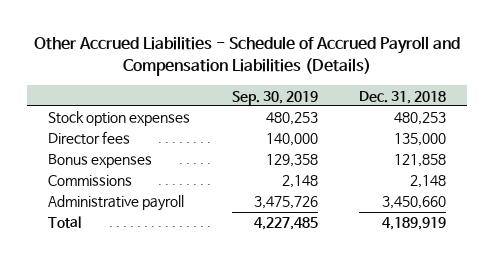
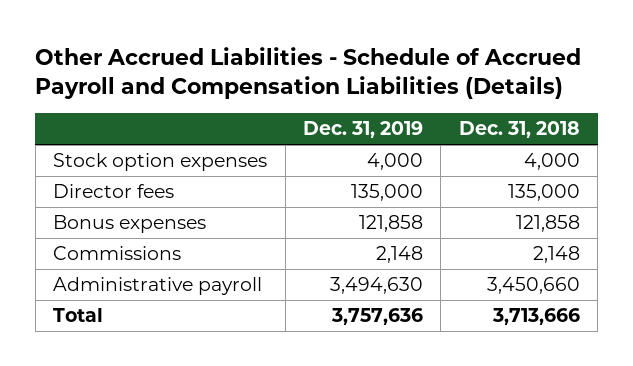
- | Sep. 30, 2019 | Dec. 31, 2018
+ | Dec. 31, 2019 | Dec. 31, 2018
- Stock option expenses | 480,253 | 480,253
+ Stock option expenses | 4,000 | 4,000
- Total | 4,227,485 | 4,189,919
+ Total | 3,757,636 | 3,713,666

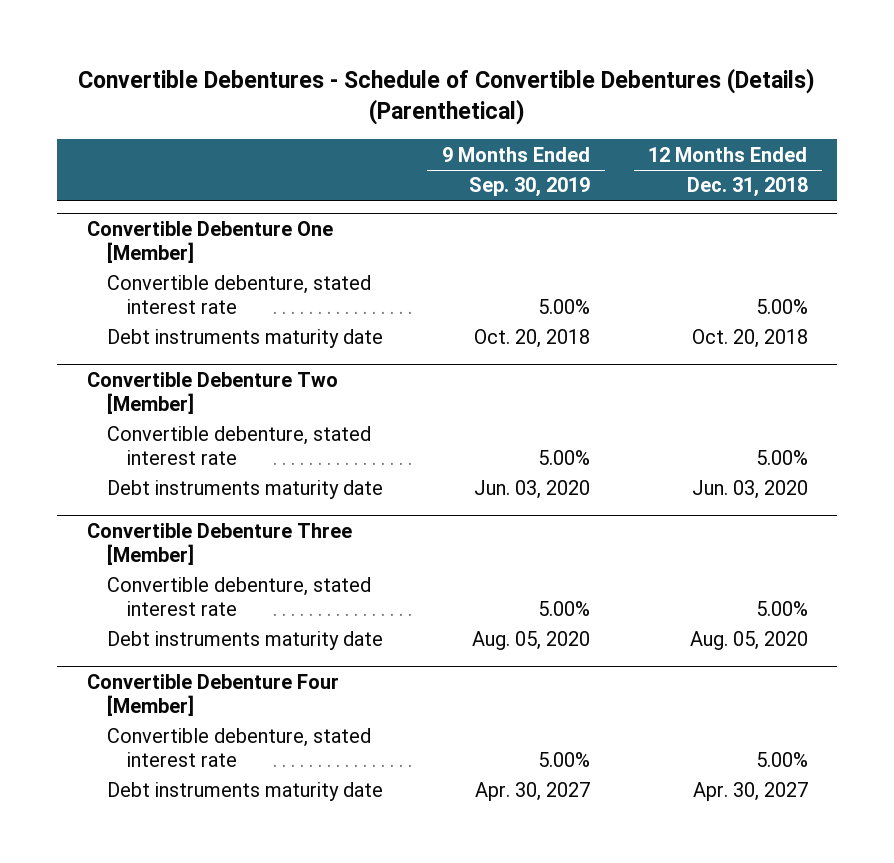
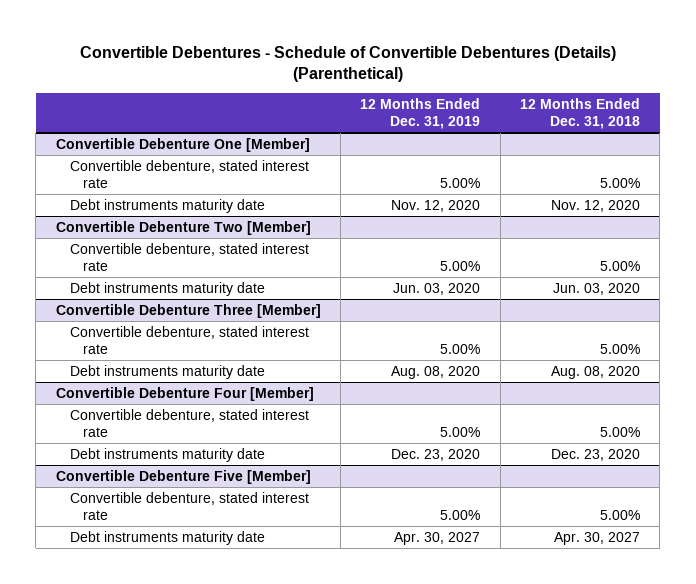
- | 9 Months Ended Sep. 30, 2019 | 12 Months Ended Dec. 31, 2018
+ | 12 Months Ended Dec. 31, 2019 | 12 Months Ended Dec. 31, 2018
@ Convertible Debenture One [Member]
- Debt instruments maturity date | Oct. 20, 2018 | Oct. 20, 2018
+ Debt instruments maturity date | Nov. 12, 2020 | Nov. 12, 2020
@ Convertible Debenture Three [Member]
- Debt instruments maturity date | Aug. 05, 2020 | Aug. 05, 2020
+ Debt instruments maturity date | Aug. 08, 2020 | Aug. 08, 2020
@ Convertible Debenture Four [Member]
+ Debt instruments maturity date | Dec. 23, 2020 | Dec. 23, 2020
+ Convertible Debenture Five [Member]
+ Convertible debenture, stated interest rate | 5.00% | 5.00%

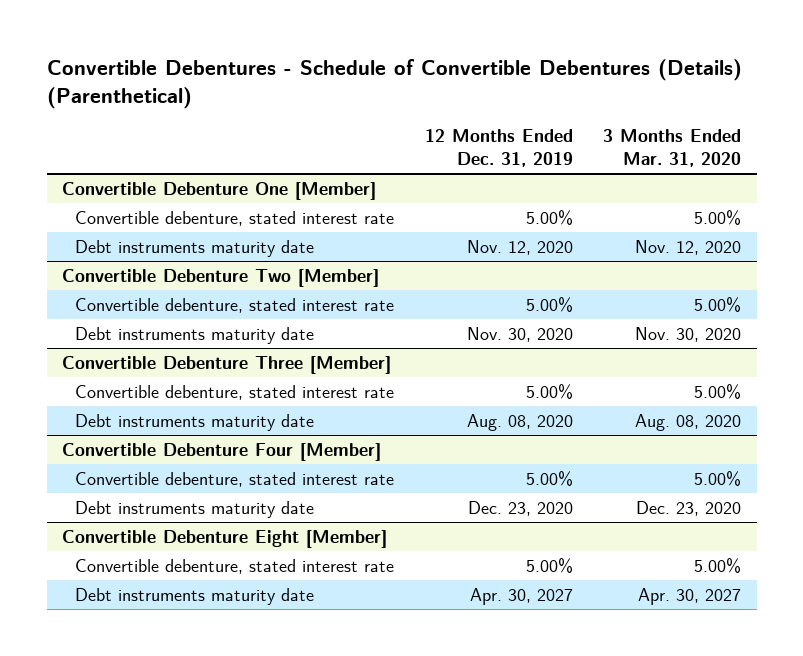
- | 12 Months Ended Dec. 31, 2019 | 12 Months Ended Dec. 31, 2018
+ | 12 Months Ended Dec. 31, 2019 | 3 Months Ended Mar. 31, 2020
@ Convertible Debenture Two [Member]
- Debt instruments maturity date | Jun. 03, 2020 | Jun. 03, 2020
+ Debt instruments maturity date | Nov. 30, 2020 | Nov. 30, 2020
- Convertible Debenture Five [Member]
+ Convertible Debenture Eight [Member]

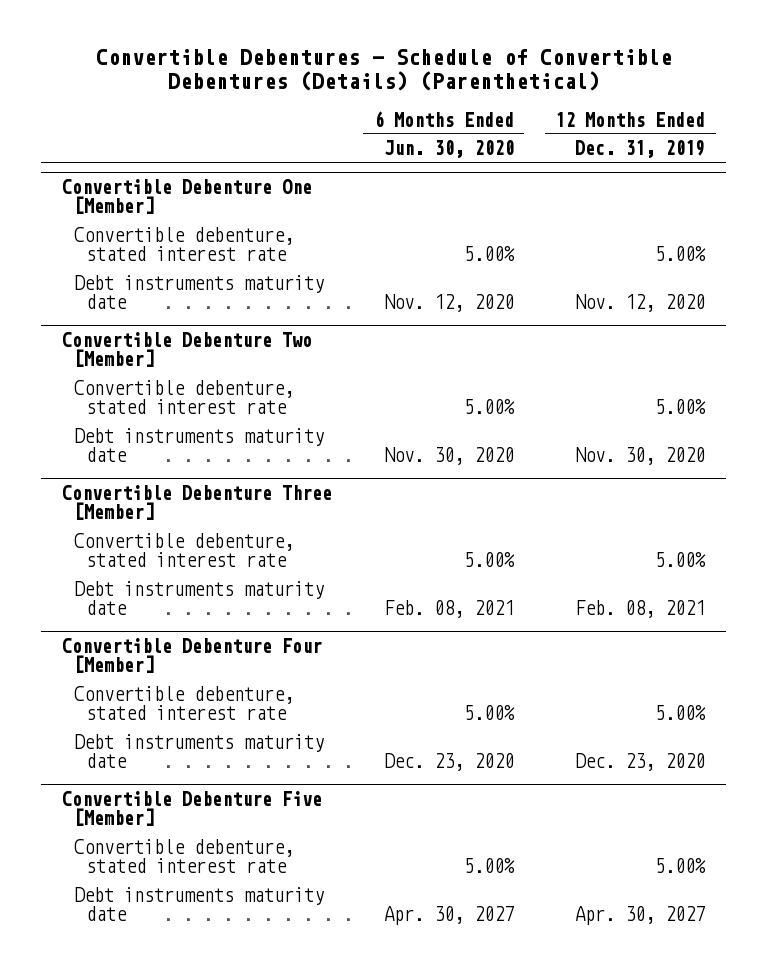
- | 12 Months Ended Dec. 31, 2019 | 3 Months Ended Mar. 31, 2020
+ | 6 Months Ended Jun. 30, 2020 | 12 Months Ended Dec. 31, 2019
@ Convertible Debenture Three [Member]
- Debt instruments maturity date | Aug. 08, 2020 | Aug. 08, 2020
+ Debt instruments maturity date | Feb. 08, 2021 | Feb. 08, 2021
- Convertible Debenture Eight [Member]
+ Convertible Debenture Five [Member]

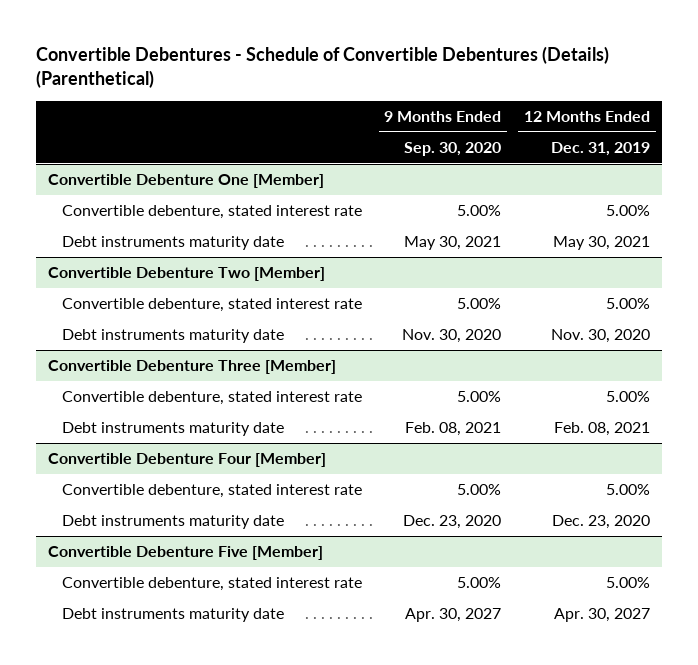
- | 6 Months Ended Jun. 30, 2020 | 12 Months Ended Dec. 31, 2019
+ | 9 Months Ended Sep. 30, 2020 | 12 Months Ended Dec. 31, 2019
@ Convertible Debenture One [Member]
- Debt instruments maturity date | Nov. 12, 2020 | Nov. 12, 2020
+ Debt instruments maturity date | May 30, 2021 | May 30, 2021

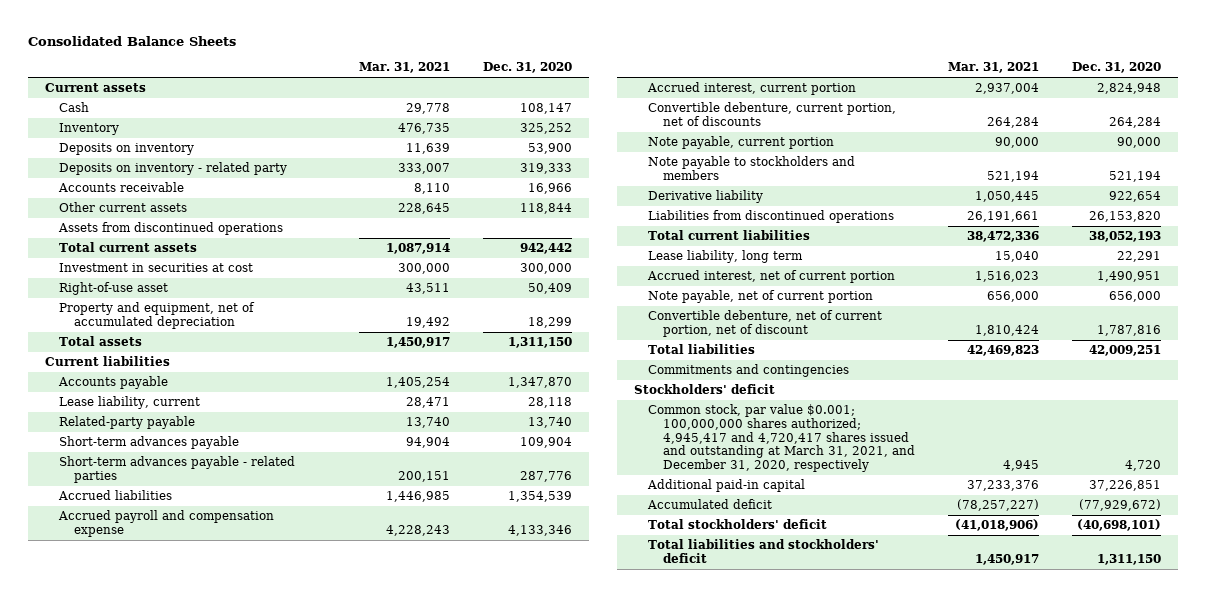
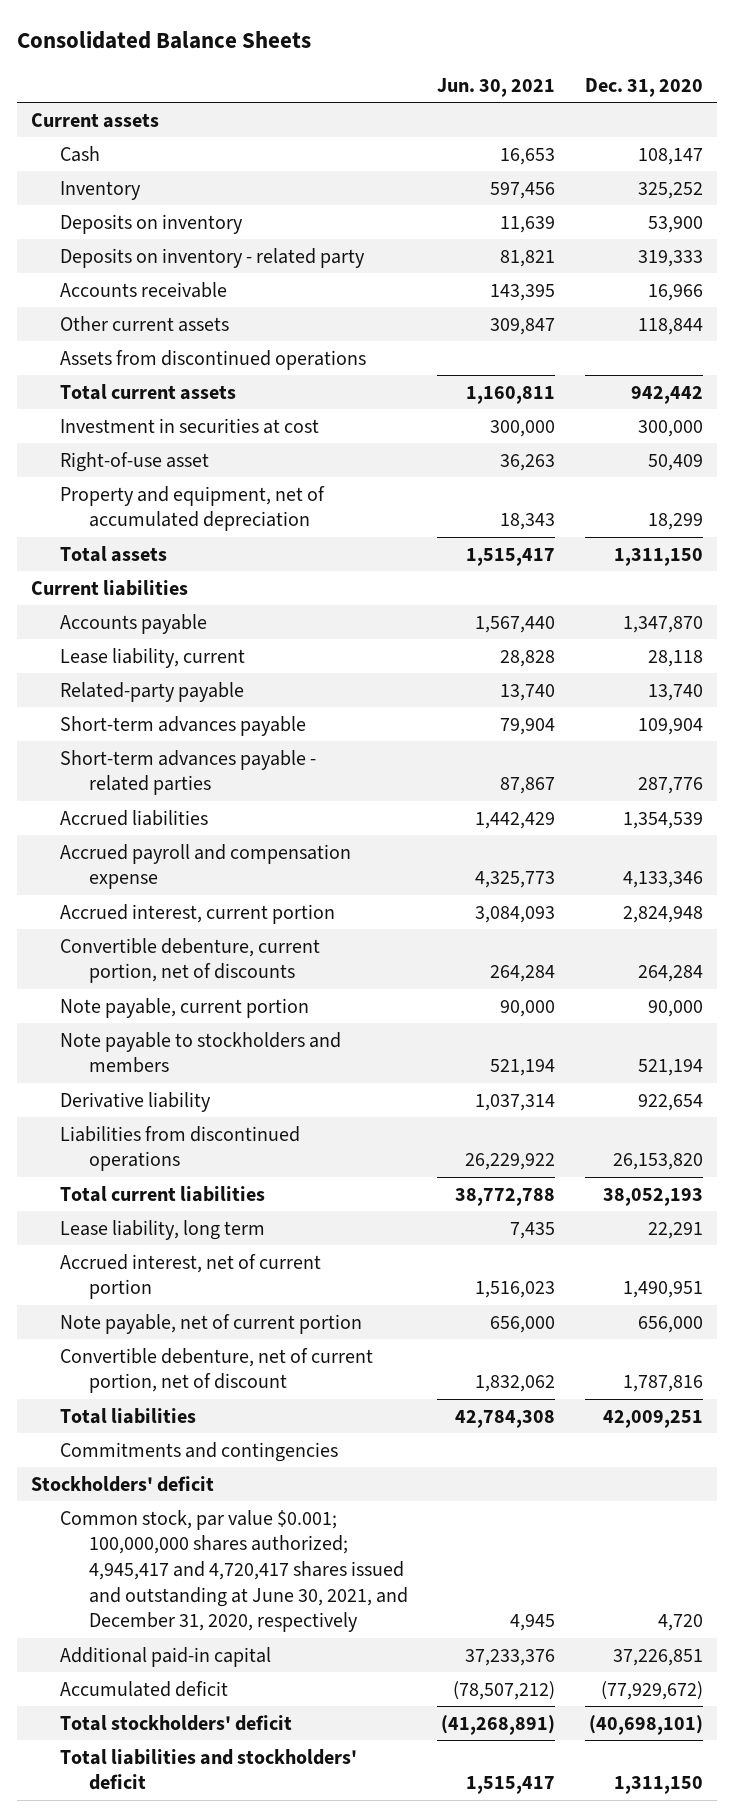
- | Mar. 31, 2021 | Dec. 31, 2020
+ | Jun. 30, 2021 | Dec. 31, 2020
- Common stock, par value $0.001; 100,000,000 shares authorized; 4,945,417 and 4,720,417 shares issued and outstanding at March 31, 2021, and December 31, 2020, respectively | 4,945 | 4,720
+ Common stock, par value $0.001; 100,000,000 shares authorized; 4,945,417 and 4,720,417 shares issued and outstanding at June 30, 2021, and December 31, 2020, respectively | 4,945 | 4,720

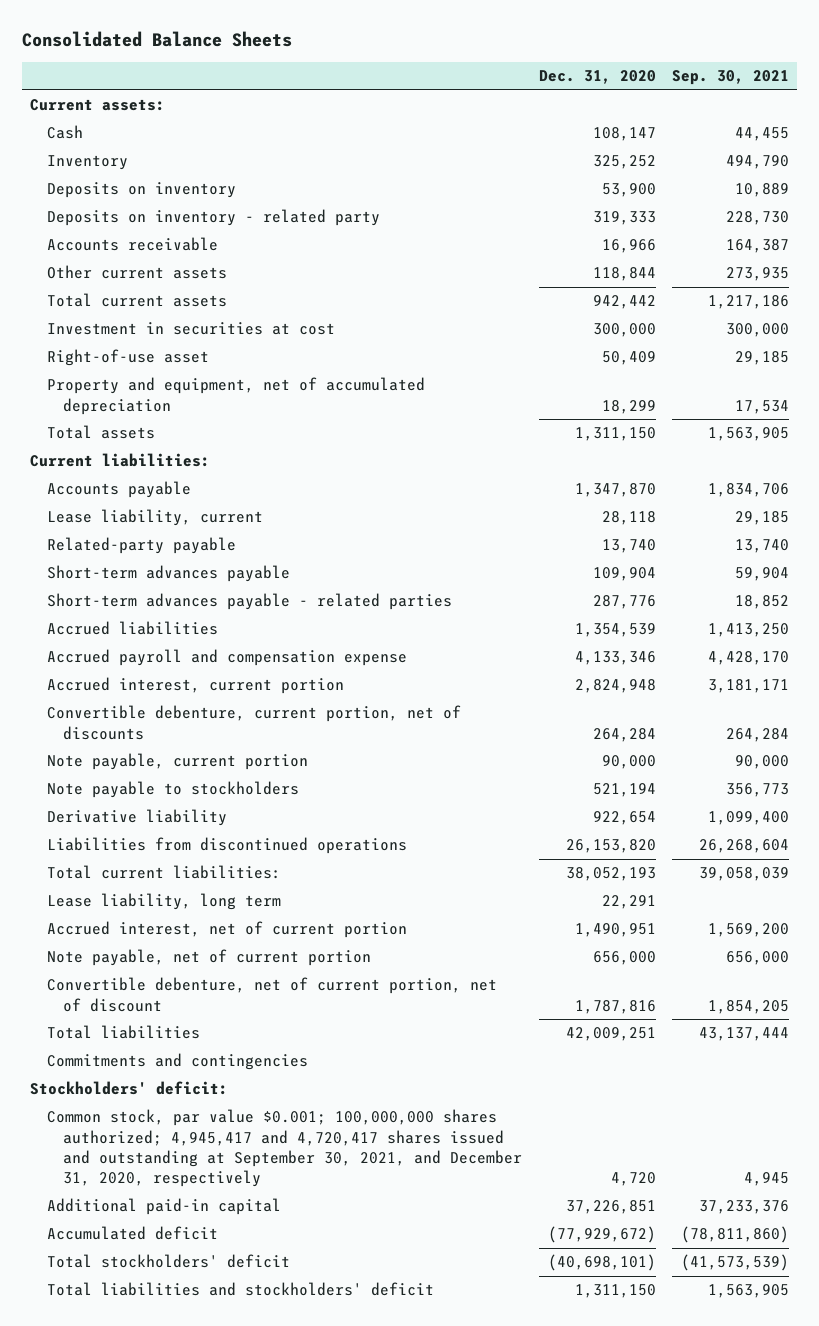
- | Jun. 30, 2021 | Dec. 31, 2020
+ | Dec. 31, 2020 | Sep. 30, 2021
- Current assets
+ Current assets:
- Assets from discontinued operations
- Current liabilities
+ Current liabilities:
- Note payable to stockholders and members | 521,194 | 521,194
+ Note payable to stockholders | 521,194 | 356,773
- Total current liabilities | 38,772,788 | 38,052,193
+ Total current liabilities: | 38,052,193 | 39,058,039
- Stockholders' deficit
- Common stock, par value $0.001; 100,000,000 shares authorized; 4,945,417 and 4,720,417 shares issued and outstanding at June 30, 2021, and December 31, 2020, respectively | 4,945 | 4,720
+ Stockholders' deficit:
+ Common stock, par value $0.001; 100,000,000 shares authorized; 4,945,417 and 4,720,417 shares issued and outstanding at September 30, 2021, and December 31, 2020, respectively | 4,720 | 4,945

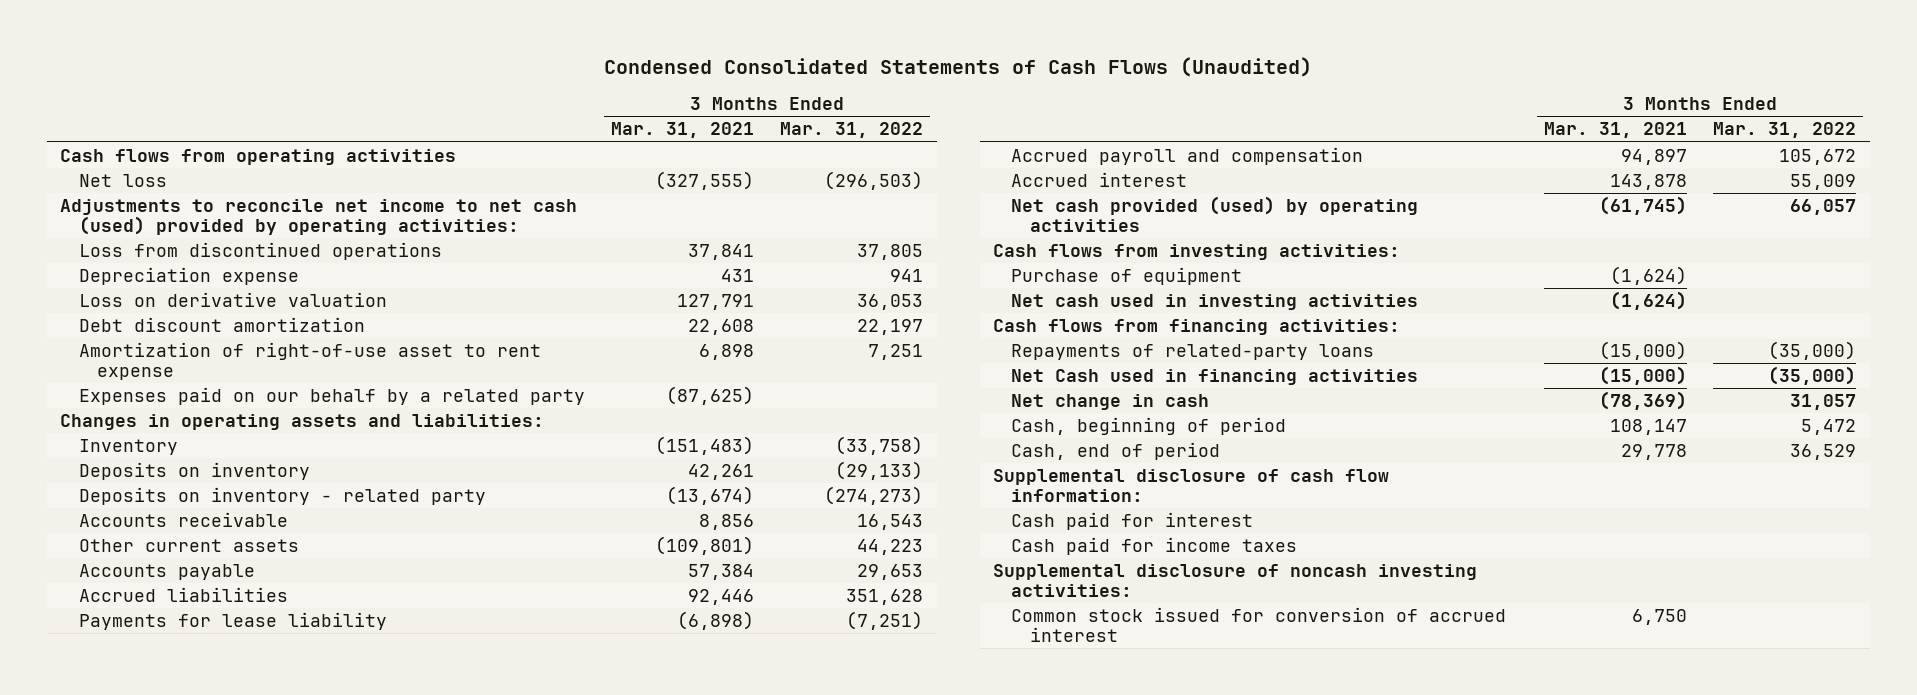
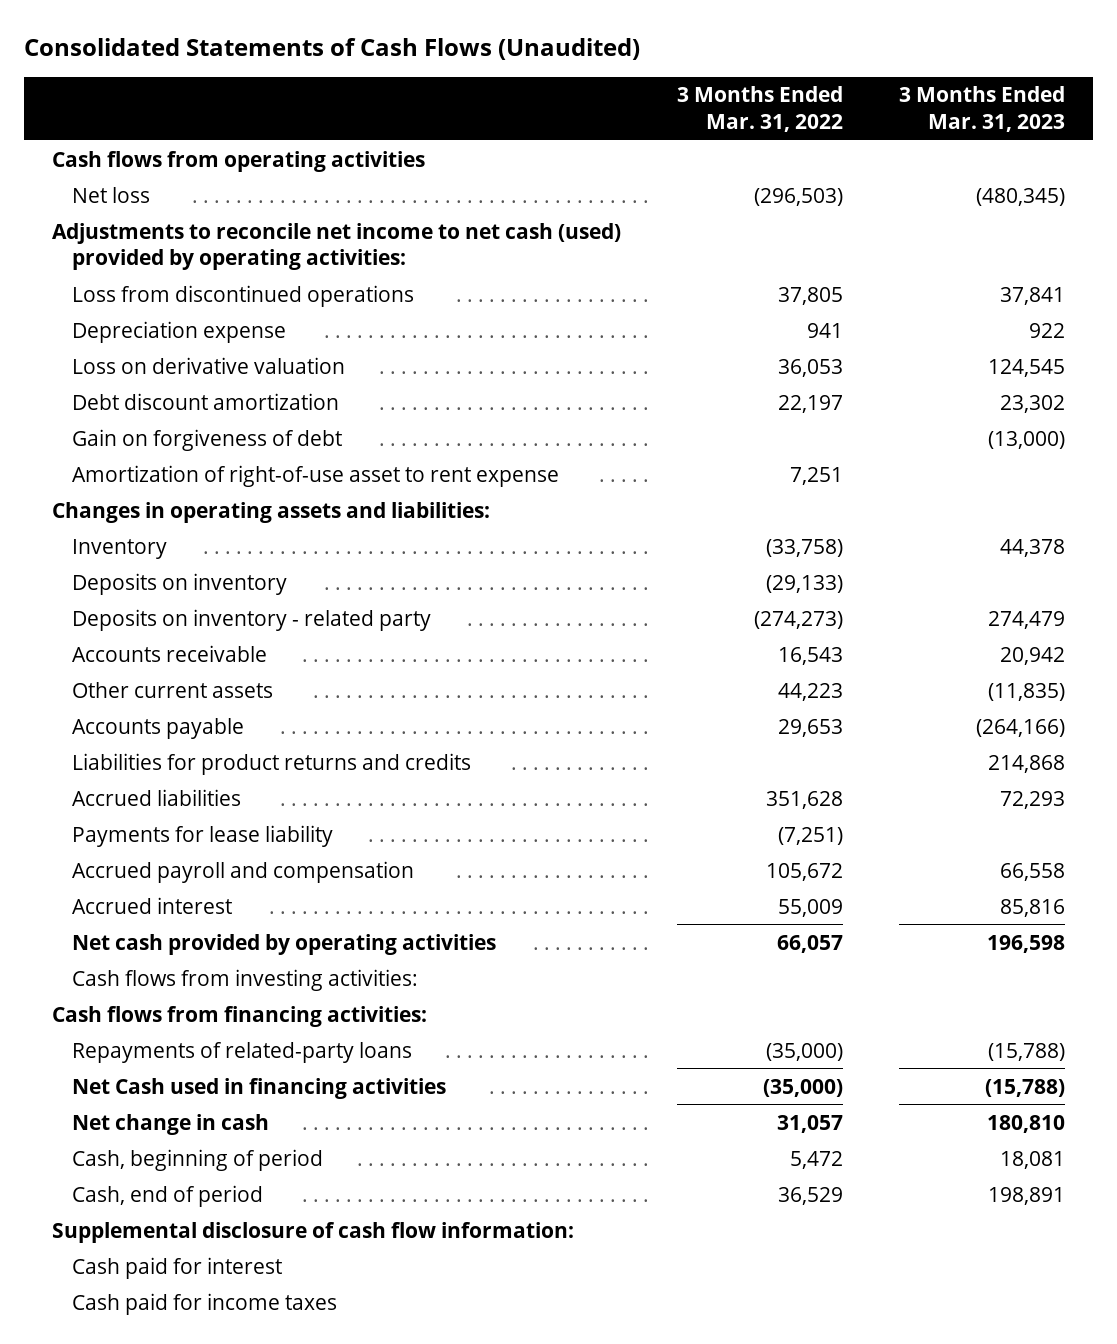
- Condensed Consolidated Statements of Cash Flows (Unaudited)
+ Consolidated Statements of Cash Flows (Unaudited)
- | 3 Months Ended Mar. 31, 2021 | 3 Months Ended Mar. 31, 2022
+ | 3 Months Ended Mar. 31, 2022 | 3 Months Ended Mar. 31, 2023
+ Gain on forgiveness of debt | | (13,000)
- Expenses paid on our behalf by a related party | (87,625) |
+ Liabilities for product returns and credits | | 214,868
- Net cash provided (used) by operating activities | (61,745) | 66,057
+ Net cash provided by operating activities | 66,057 | 196,598
- Purchase of equipment | (1,624) |
- Net cash used in investing activities | (1,624) |
- Supplemental disclosure of noncash investing activities:
- Common stock issued for conversion of accrued interest | 6,750 |

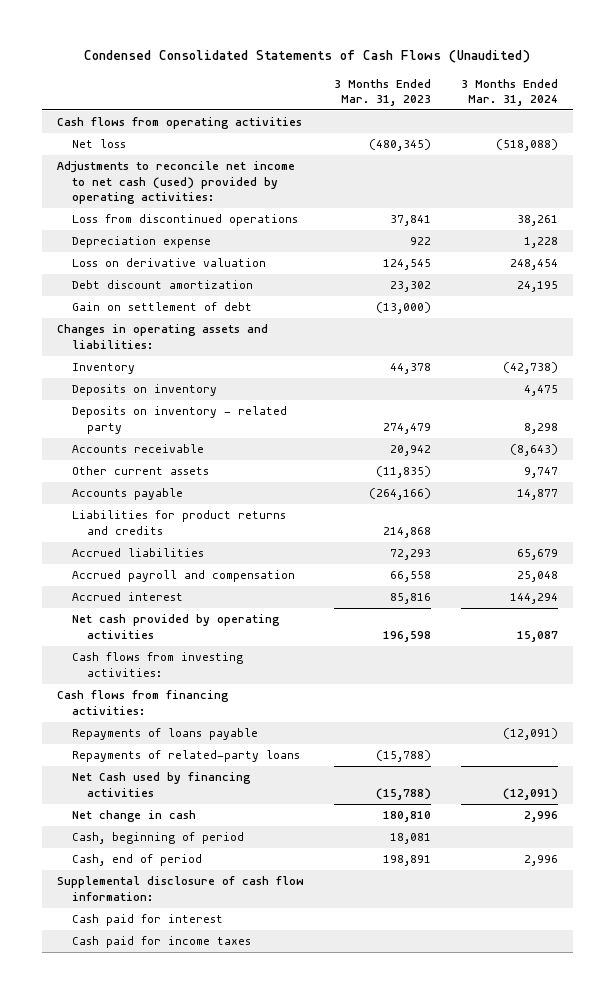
- Consolidated Statements of Cash Flows (Unaudited)
+ Condensed Consolidated Statements of Cash Flows (Unaudited)
- | 3 Months Ended Mar. 31, 2022 | 3 Months Ended Mar. 31, 2023
+ | 3 Months Ended Mar. 31, 2023 | 3 Months Ended Mar. 31, 2024
- Gain on forgiveness of debt | | (13,000)
- Amortization of right-of-use asset to rent expense | 7,251 |
+ Gain on settlement of debt | (13,000) |
- Payments for lease liability | (7,251) |
+ Repayments of loans payable | | (12,091)
- Net Cash used in financing activities | (35,000) | (15,788)
+ Net Cash used by financing activities | (15,788) | (12,091)

